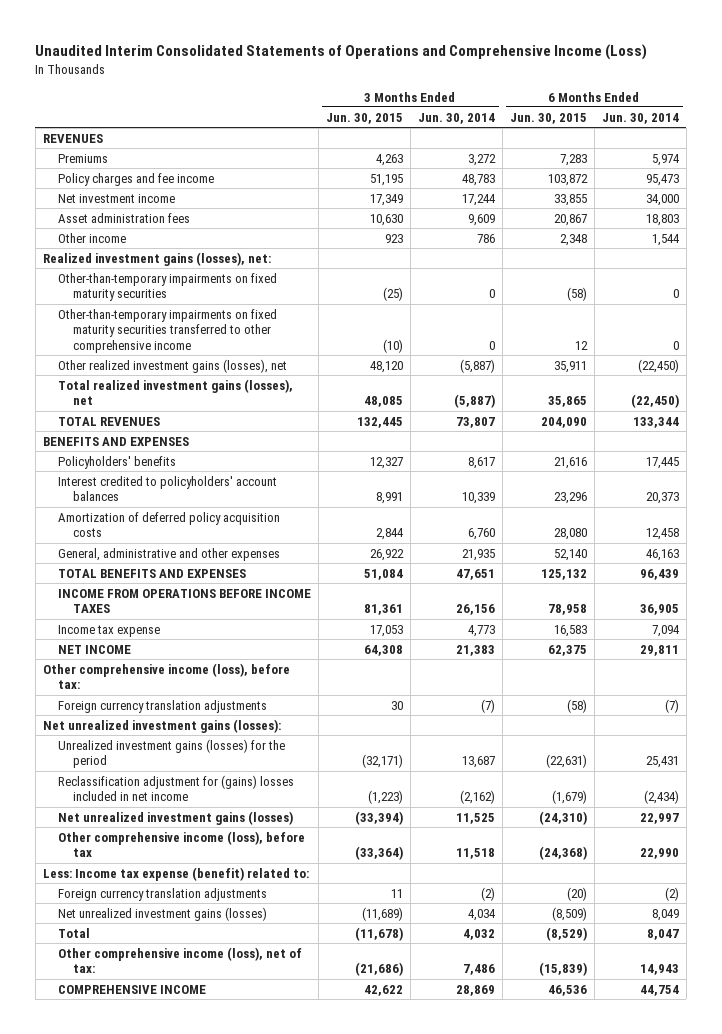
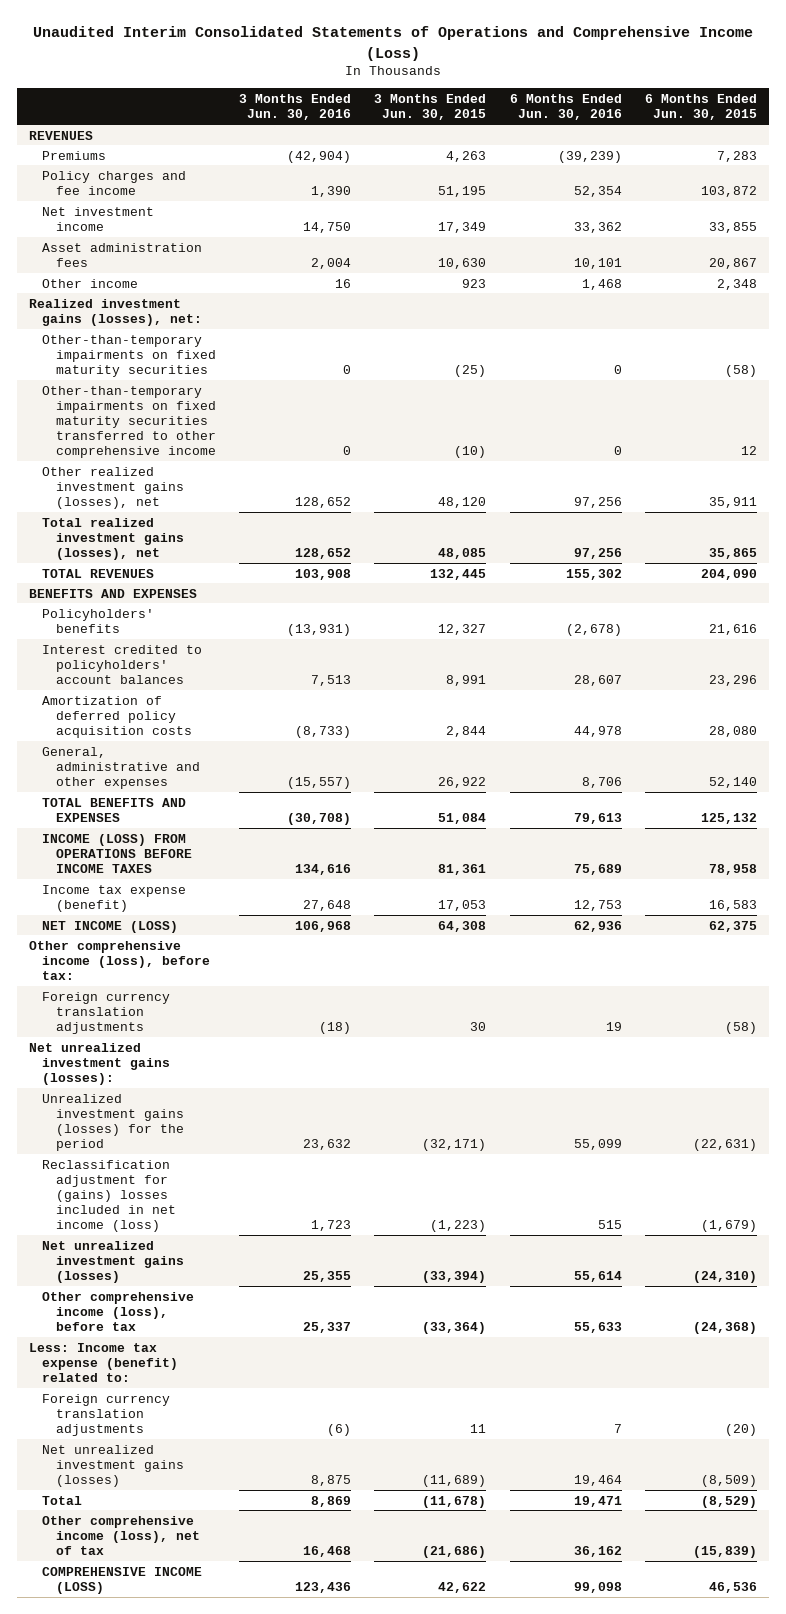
- | 3 Months Ended Jun. 30, 2015 | 3 Months Ended Jun. 30, 2014 | 6 Months Ended Jun. 30, 2015 | 6 Months Ended Jun. 30, 2014
+ | 3 Months Ended Jun. 30, 2016 | 3 Months Ended Jun. 30, 2015 | 6 Months Ended Jun. 30, 2016 | 6 Months Ended Jun. 30, 2015
- INCOME FROM OPERATIONS BEFORE INCOME TAXES | 81,361 | 26,156 | 78,958 | 36,905
- Income tax expense | 17,053 | 4,773 | 16,583 | 7,094
- NET INCOME | 64,308 | 21,383 | 62,375 | 29,811
+ INCOME (LOSS) FROM OPERATIONS BEFORE INCOME TAXES | 134,616 | 81,361 | 75,689 | 78,958
+ Income tax expense (benefit) | 27,648 | 17,053 | 12,753 | 16,583
+ NET INCOME (LOSS) | 106,968 | 64,308 | 62,936 | 62,375
- Reclassification adjustment for (gains) losses included in net income | (1,223) | (2,162) | (1,679) | (2,434)
+ Reclassification adjustment for (gains) losses included in net income (loss) | 1,723 | (1,223) | 515 | (1,679)
- Other comprehensive income (loss), net of tax: | (21,686) | 7,486 | (15,839) | 14,943
- COMPREHENSIVE INCOME | 42,622 | 28,869 | 46,536 | 44,754
+ Other comprehensive income (loss), net of tax | 16,468 | (21,686) | 36,162 | (15,839)
+ COMPREHENSIVE INCOME (LOSS) | 123,436 | 42,622 | 99,098 | 46,536

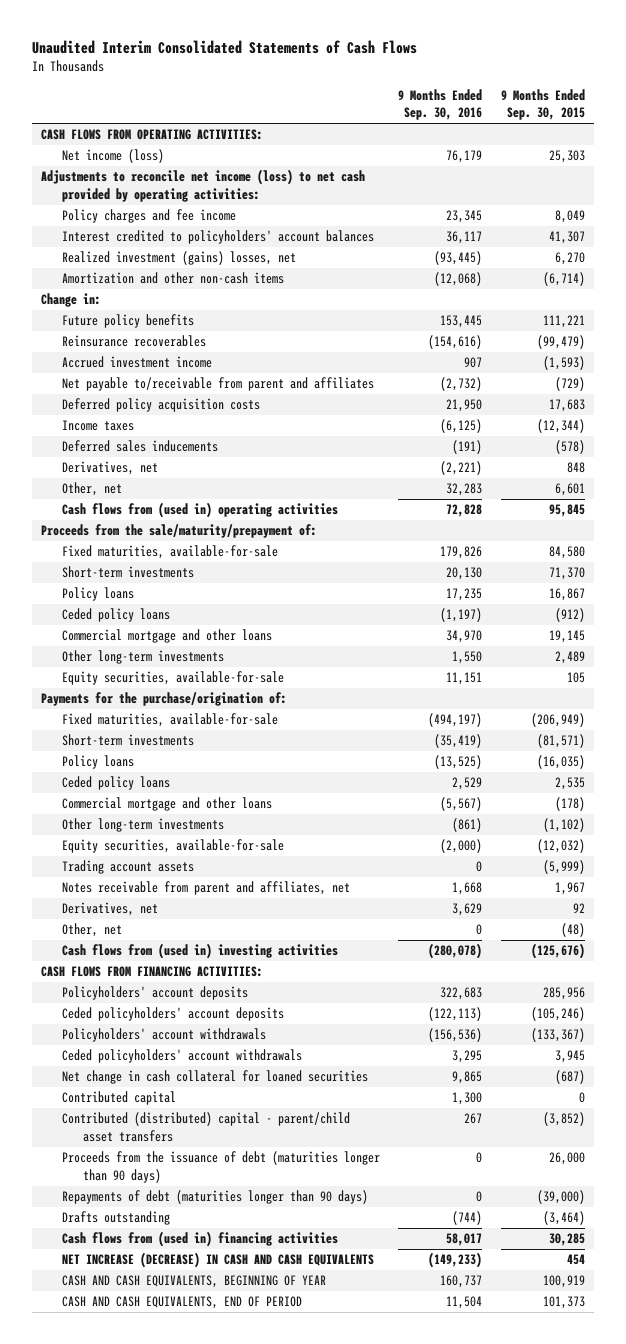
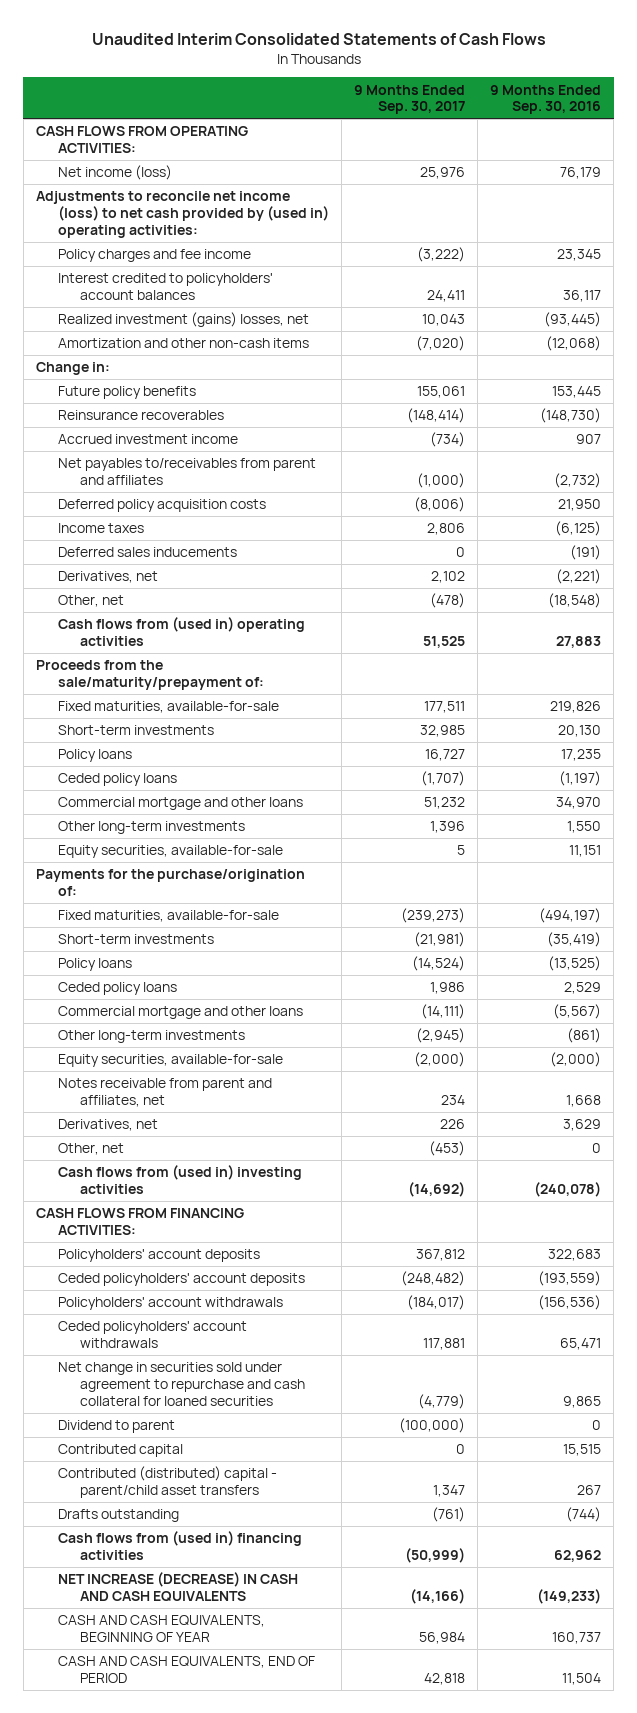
- | 9 Months Ended Sep. 30, 2016 | 9 Months Ended Sep. 30, 2015
+ | 9 Months Ended Sep. 30, 2017 | 9 Months Ended Sep. 30, 2016
- Adjustments to reconcile net income (loss) to net cash provided by operating activities:
+ Adjustments to reconcile net income (loss) to net cash provided by (used in) operating activities:
- Reinsurance recoverables | (154,616) | (99,479)
+ Reinsurance recoverables | (148,414) | (148,730)
- Net payable to/receivable from parent and affiliates | (2,732) | (729)
+ Net payables to/receivables from parent and affiliates | (1,000) | (2,732)
- Other, net | 32,283 | 6,601
- Cash flows from (used in) operating activities | 72,828 | 95,845
+ Other, net | (478) | (18,548)
+ Cash flows from (used in) operating activities | 51,525 | 27,883
- Fixed maturities, available-for-sale | 179,826 | 84,580
+ Fixed maturities, available-for-sale | 177,511 | 219,826
- Trading account assets | 0 | (5,999)
- Cash flows from (used in) investing activities | (280,078) | (125,676)
+ Cash flows from (used in) investing activities | (14,692) | (240,078)
- Ceded policyholders' account deposits | (122,113) | (105,246)
+ Ceded policyholders' account deposits | (248,482) | (193,559)
- Ceded policyholders' account withdrawals | 3,295 | 3,945
- Net change in cash collateral for loaned securities | 9,865 | (687)
- Contributed capital | 1,300 | 0
+ Ceded policyholders' account withdrawals | 117,881 | 65,471
+ Net change in securities sold under agreement to repurchase and cash collateral for loaned securities | (4,779) | 9,865
+ Dividend to parent | (100,000) | 0
+ Contributed capital | 0 | 15,515
- Proceeds from the issuance of debt (maturities longer than 90 days) | 0 | 26,000
- Repayments of debt (maturities longer than 90 days) | 0 | (39,000)
- Cash flows from (used in) financing activities | 58,017 | 30,285
+ Cash flows from (used in) financing activities | (50,999) | 62,962

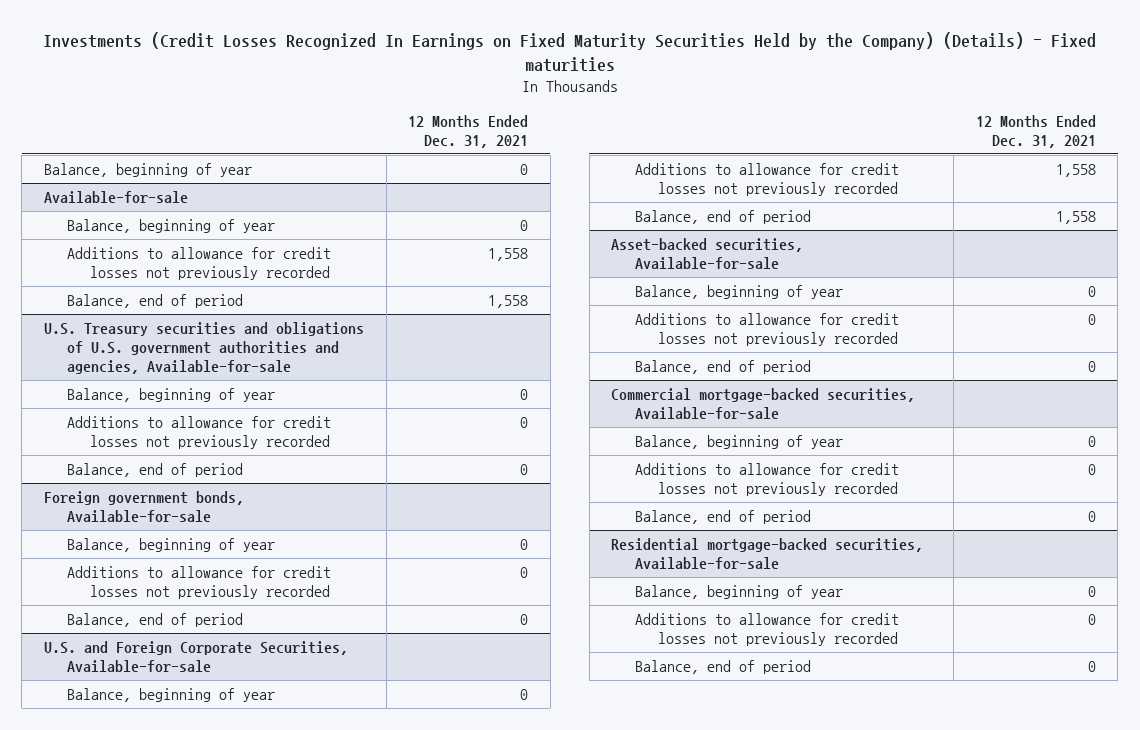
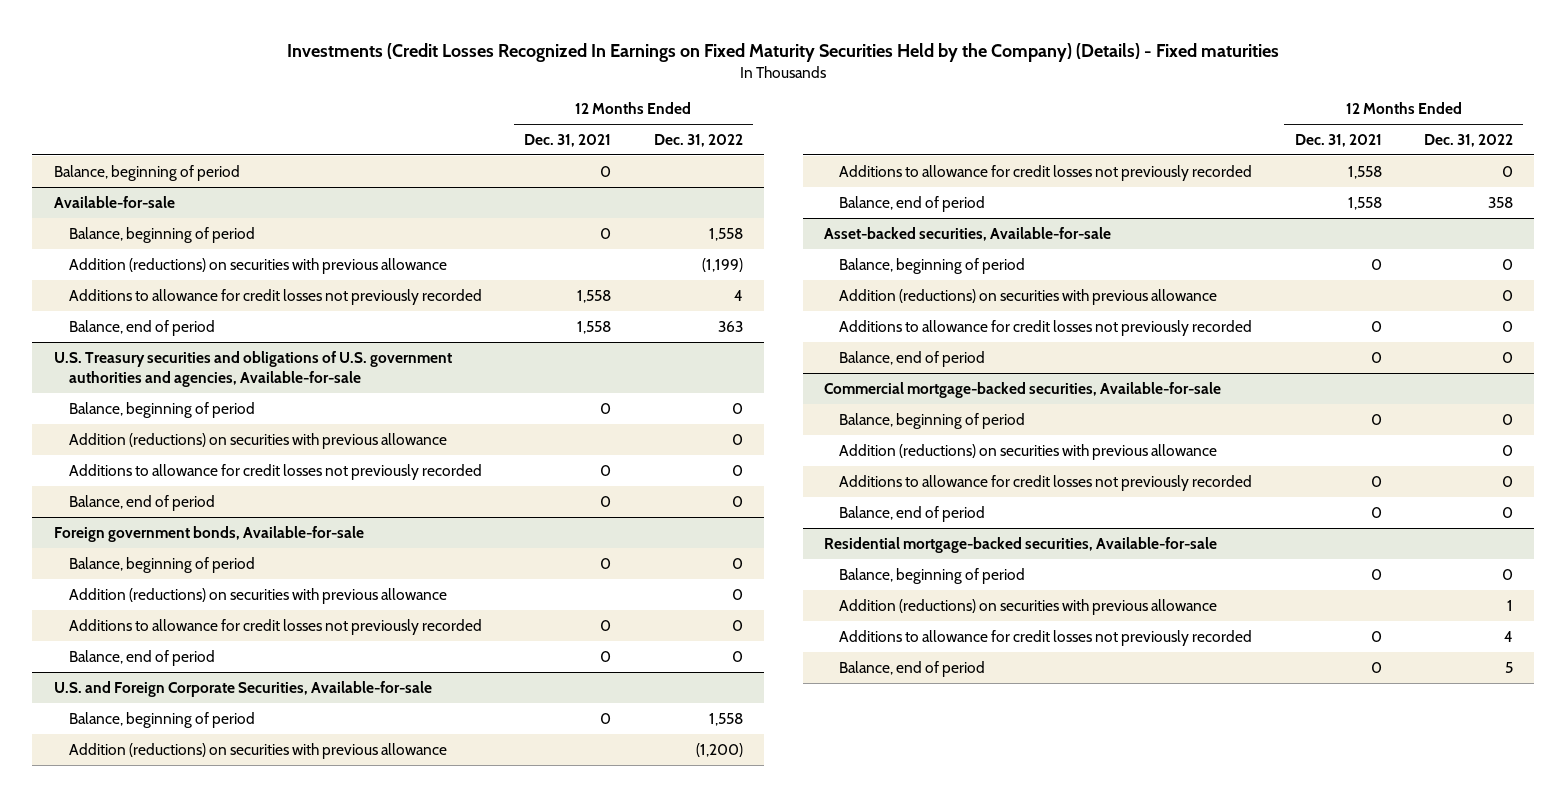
- | 12 Months Ended Dec. 31, 2021
+ | 12 Months Ended Dec. 31, 2021 | 12 Months Ended Dec. 31, 2022
- Balance, beginning of year | 0
+ Balance, beginning of period | 0 |
@ Available-for-sale
- Balance, beginning of year | 0
+ Balance, beginning of period | 0 | 1,558
+ Addition (reductions) on securities with previous allowance | | (1,199)
@ U.S. Treasury securities and obligations of U.S. government authorities and agencies, Available-for-sale
- Balance, beginning of year | 0
+ Balance, beginning of period | 0 | 0
+ Addition (reductions) on securities with previous allowance | | 0
@ Foreign government bonds, Available-for-sale
- Balance, beginning of year | 0
+ Balance, beginning of period | 0 | 0
+ Addition (reductions) on securities with previous allowance | | 0
@ U.S. and Foreign Corporate Securities, Available-for-sale
- Balance, beginning of year | 0
+ Balance, beginning of period | 0 | 1,558
+ Addition (reductions) on securities with previous allowance | | (1,200)
@ Asset-backed securities, Available-for-sale
- Balance, beginning of year | 0
+ Balance, beginning of period | 0 | 0
+ Addition (reductions) on securities with previous allowance | | 0
@ Commercial mortgage-backed securities, Available-for-sale
- Balance, beginning of year | 0
+ Balance, beginning of period | 0 | 0
+ Addition (reductions) on securities with previous allowance | | 0
@ Residential mortgage-backed securities, Available-for-sale
- Balance, beginning of year | 0
+ Balance, beginning of period | 0 | 0
+ Addition (reductions) on securities with previous allowance | | 1

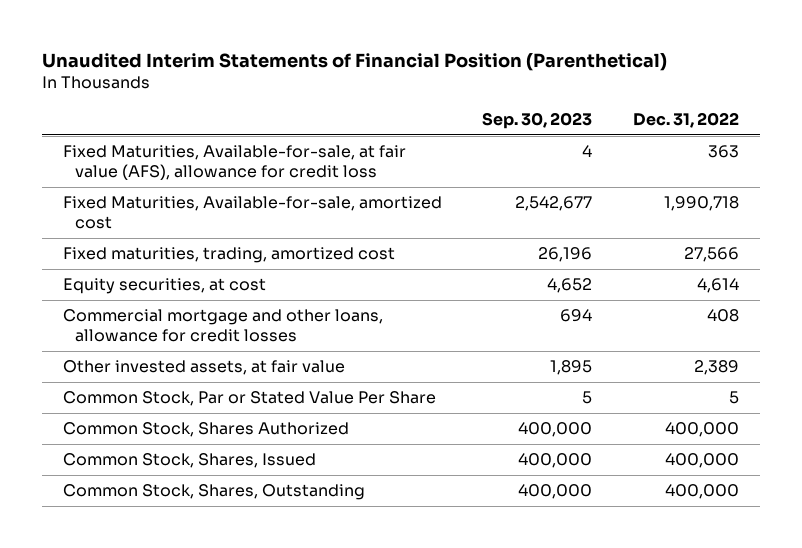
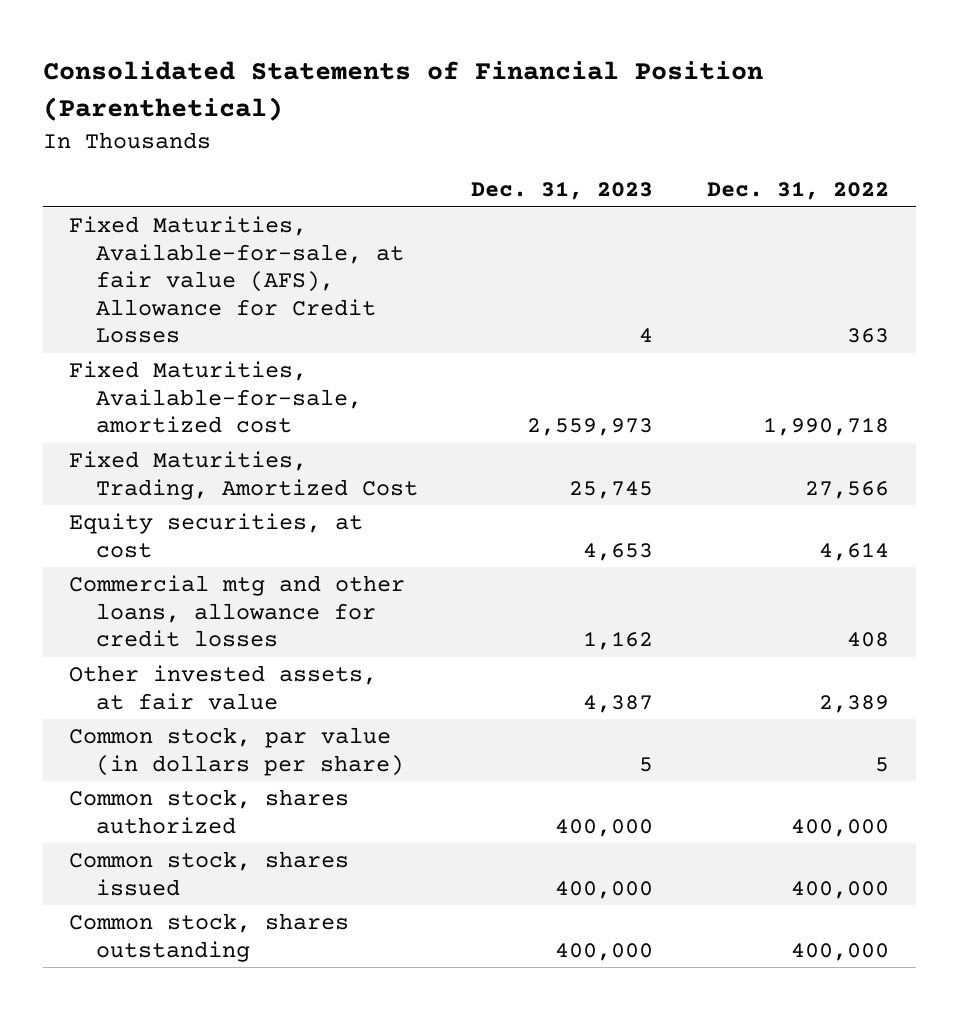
- Unaudited Interim Statements of Financial Position (Parenthetical)
+ Consolidated Statements of Financial Position (Parenthetical)
- | Sep. 30, 2023 | Dec. 31, 2022
+ | Dec. 31, 2023 | Dec. 31, 2022
- Fixed Maturities, Available-for-sale, at fair value (AFS), allowance for credit loss | 4 | 363
+ Fixed Maturities, Available-for-sale, at fair value (AFS), Allowance for Credit Losses | 4 | 363
- Fixed maturities, trading, amortized cost | 26,196 | 27,566
+ Fixed Maturities, Trading, Amortized Cost | 25,745 | 27,566
- Commercial mortgage and other loans, allowance for credit losses | 694 | 408
+ Commercial mtg and other loans, allowance for credit losses | 1,162 | 408
- Common Stock, Par or Stated Value Per Share | 5 | 5
- Common Stock, Shares Authorized | 400,000 | 400,000
- Common Stock, Shares, Issued | 400,000 | 400,000
- Common Stock, Shares, Outstanding | 400,000 | 400,000
+ Common stock, par value (in dollars per share) | 5 | 5
+ Common stock, shares authorized | 400,000 | 400,000
+ Common stock, shares issued | 400,000 | 400,000
+ Common stock, shares outstanding | 400,000 | 400,000

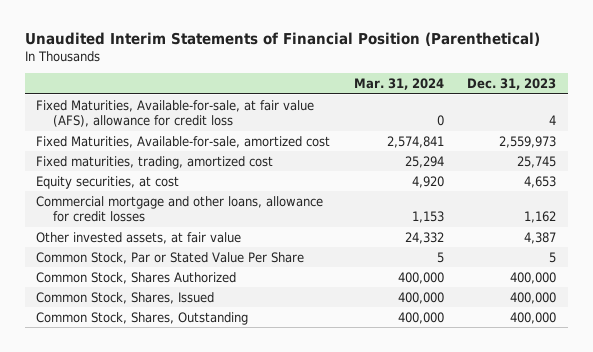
- Consolidated Statements of Financial Position (Parenthetical)
+ Unaudited Interim Statements of Financial Position (Parenthetical)
- | Dec. 31, 2023 | Dec. 31, 2022
+ | Mar. 31, 2024 | Dec. 31, 2023
- Fixed Maturities, Available-for-sale, at fair value (AFS), Allowance for Credit Losses | 4 | 363
+ Fixed Maturities, Available-for-sale, at fair value (AFS), allowance for credit loss | 0 | 4
- Fixed Maturities, Trading, Amortized Cost | 25,745 | 27,566
+ Fixed maturities, trading, amortized cost | 25,294 | 25,745
- Commercial mtg and other loans, allowance for credit losses | 1,162 | 408
+ Commercial mortgage and other loans, allowance for credit losses | 1,153 | 1,162
- Common stock, par value (in dollars per share) | 5 | 5
- Common stock, shares authorized | 400,000 | 400,000
- Common stock, shares issued | 400,000 | 400,000
- Common stock, shares outstanding | 400,000 | 400,000
+ Common Stock, Par or Stated Value Per Share | 5 | 5
+ Common Stock, Shares Authorized | 400,000 | 400,000
+ Common Stock, Shares, Issued | 400,000 | 400,000
+ Common Stock, Shares, Outstanding | 400,000 | 400,000

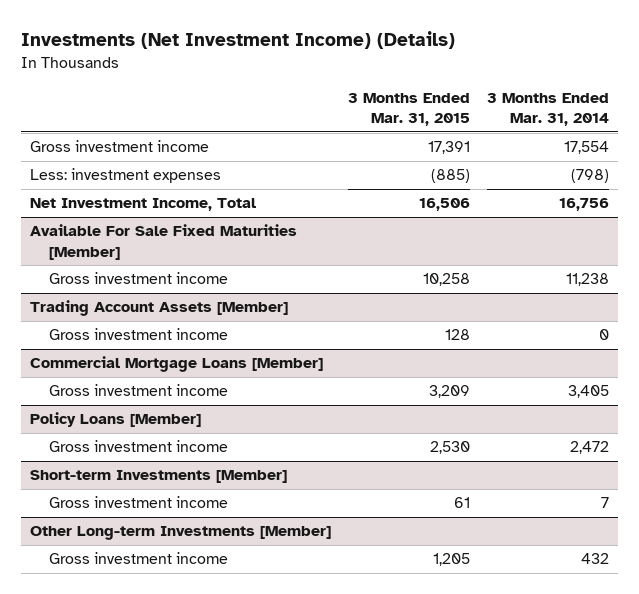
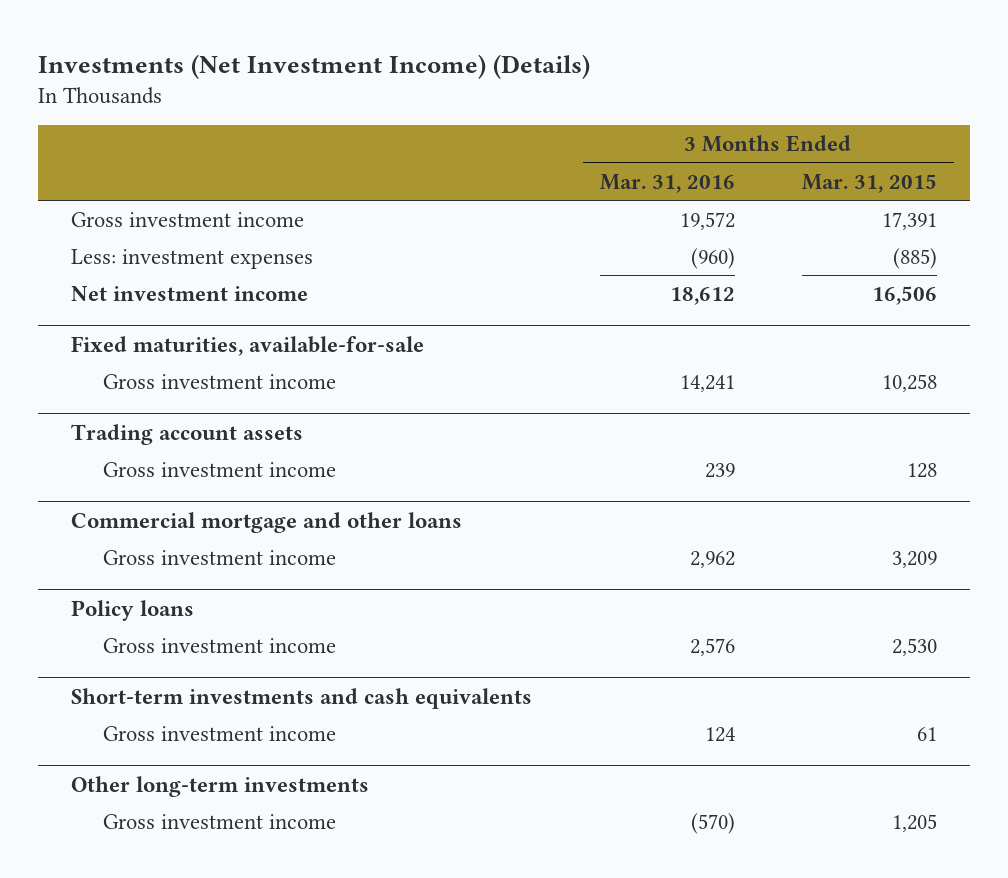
- | 3 Months Ended Mar. 31, 2015 | 3 Months Ended Mar. 31, 2014
+ | 3 Months Ended Mar. 31, 2016 | 3 Months Ended Mar. 31, 2015
- Net Investment Income, Total | 16,506 | 16,756
- Available For Sale Fixed Maturities [Member]
+ Net investment income | 18,612 | 16,506
+ Fixed maturities, available-for-sale
- Trading Account Assets [Member]
+ Trading account assets
- Commercial Mortgage Loans [Member]
+ Commercial mortgage and other loans
- Policy Loans [Member]
+ Policy loans
- Short-term Investments [Member]
+ Short-term investments and cash equivalents
- Other Long-term Investments [Member]
+ Other long-term investments

